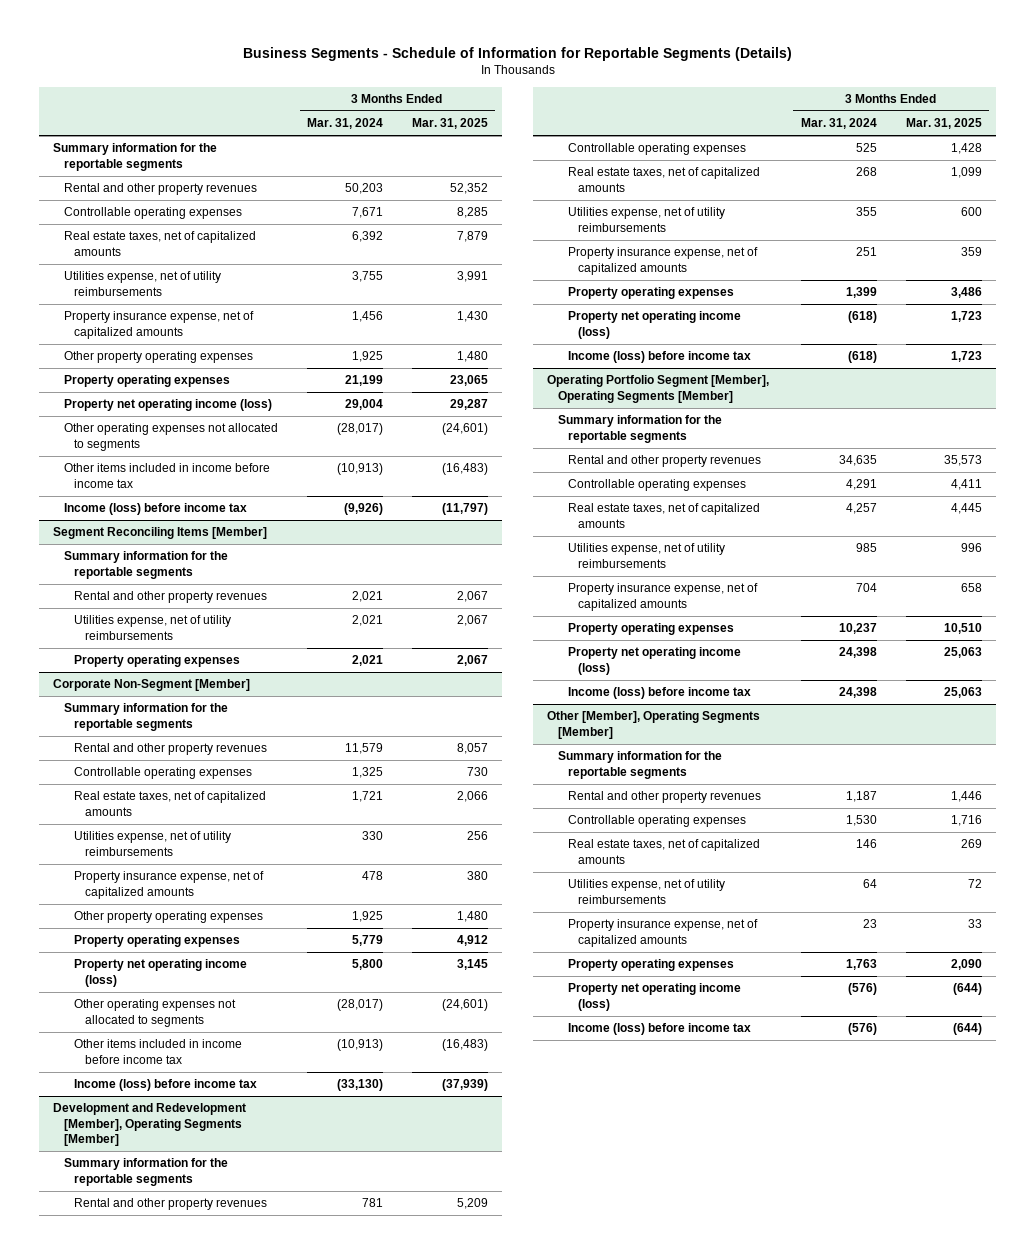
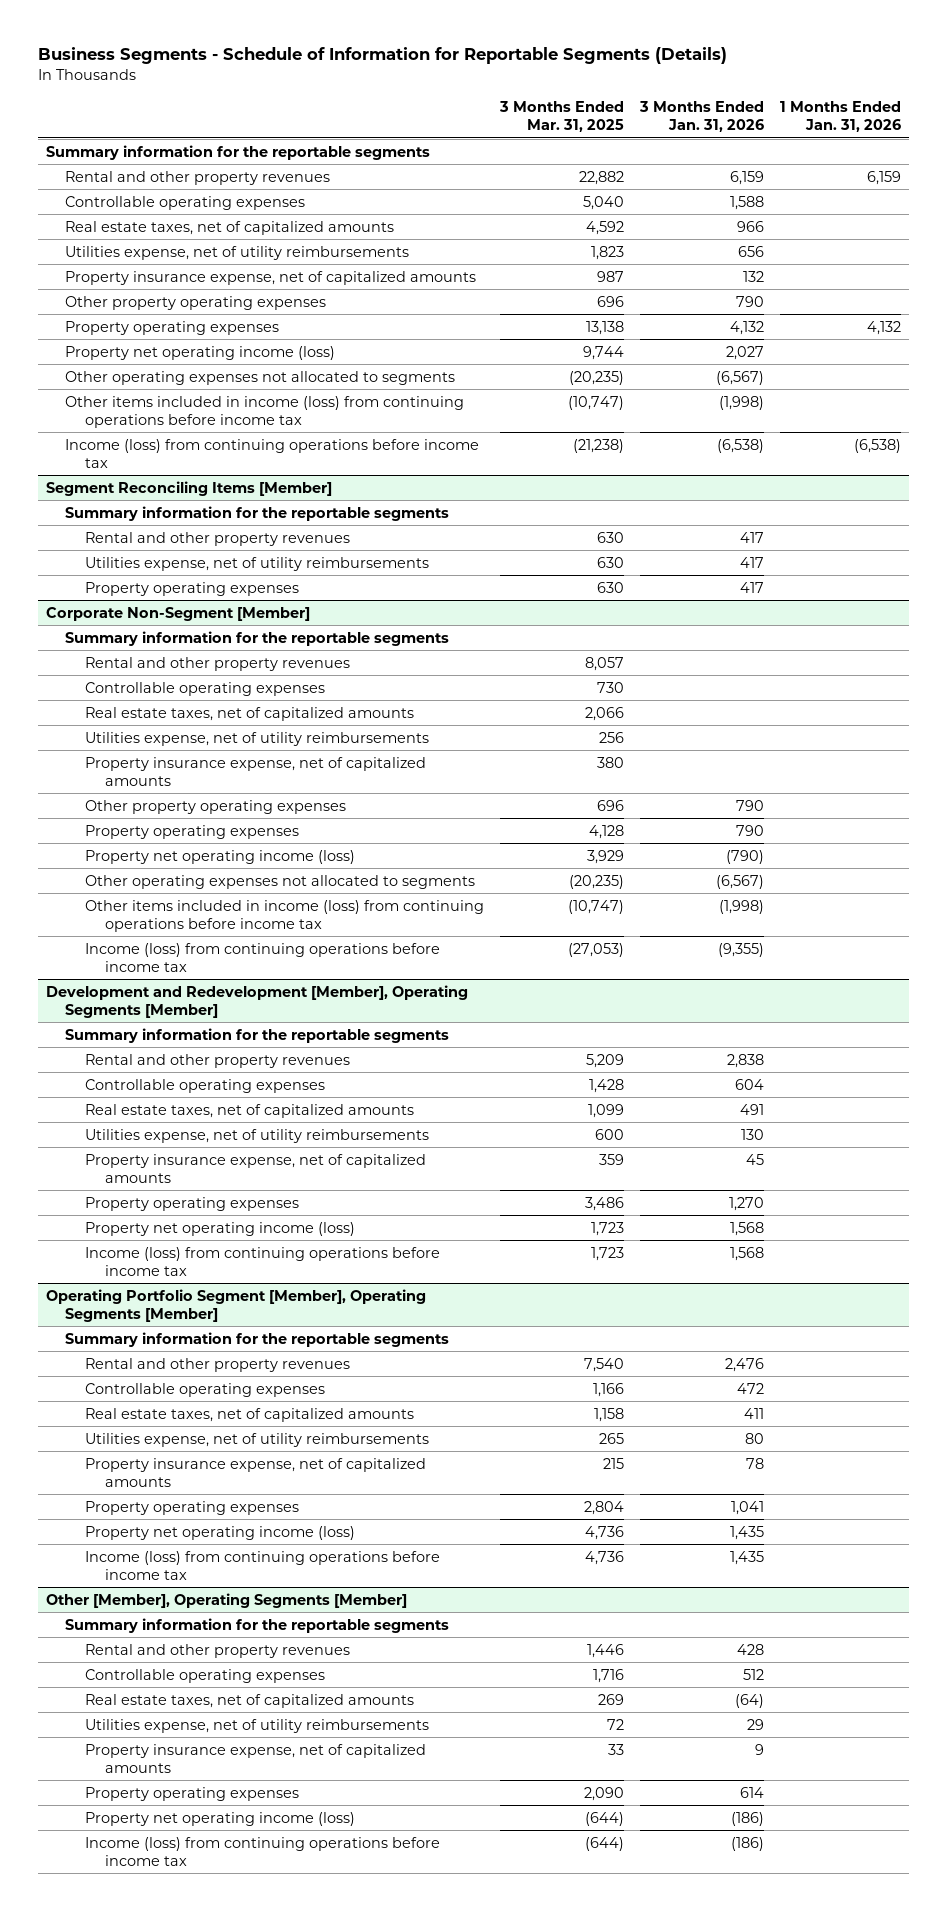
- | 3 Months Ended Mar. 31, 2024 | 3 Months Ended Mar. 31, 2025
+ | 3 Months Ended Mar. 31, 2025 | 3 Months Ended Jan. 31, 2026 | 1 Months Ended Jan. 31, 2026
- Rental and other property revenues | 50,203 | 52,352
- Controllable operating expenses | 7,671 | 8,285
- Real estate taxes, net of capitalized amounts | 6,392 | 7,879
- Utilities expense, net of utility reimbursements | 3,755 | 3,991
- Property insurance expense, net of capitalized amounts | 1,456 | 1,430
- Other property operating expenses | 1,925 | 1,480
- Property operating expenses | 21,199 | 23,065
- Property net operating income (loss) | 29,004 | 29,287
- Other operating expenses not allocated to segments | (28,017) | (24,601)
- Other items included in income before income tax | (10,913) | (16,483)
- Income (loss) before income tax | (9,926) | (11,797)
+ Rental and other property revenues | 22,882 | 6,159 | 6,159
+ Controllable operating expenses | 5,040 | 1,588 |
+ Real estate taxes, net of capitalized amounts | 4,592 | 966 |
+ Utilities expense, net of utility reimbursements | 1,823 | 656 |
+ Property insurance expense, net of capitalized amounts | 987 | 132 |
+ Other property operating expenses | 696 | 790 |
+ Property operating expenses | 13,138 | 4,132 | 4,132
+ Property net operating income (loss) | 9,744 | 2,027 |
+ Other operating expenses not allocated to segments | (20,235) | (6,567) |
+ Other items included in income (loss) from continuing operations before income tax | (10,747) | (1,998) |
+ Income (loss) from continuing operations before income tax | (21,238) | (6,538) | (6,538)
@ Segment Reconciling Items [Member]
- Rental and other property revenues | 2,021 | 2,067
- Utilities expense, net of utility reimbursements | 2,021 | 2,067
- Property operating expenses | 2,021 | 2,067
+ Rental and other property revenues | 630 | 417 |
+ Utilities expense, net of utility reimbursements | 630 | 417 |
+ Property operating expenses | 630 | 417 |
@ Corporate Non-Segment [Member]
- Other property operating expenses | 1,925 | 1,480
- Property operating expenses | 5,779 | 4,912
- Property net operating income (loss) | 5,800 | 3,145
- Other operating expenses not allocated to segments | (28,017) | (24,601)
- Other items included in income before income tax | (10,913) | (16,483)
- Income (loss) before income tax | (33,130) | (37,939)
+ Other property operating expenses | 696 | 790 |
+ Property operating expenses | 4,128 | 790 |
+ Property net operating income (loss) | 3,929 | (790) |
+ Other operating expenses not allocated to segments | (20,235) | (6,567) |
+ Other items included in income (loss) from continuing operations before income tax | (10,747) | (1,998) |
+ Income (loss) from continuing operations before income tax | (27,053) | (9,355) |
@ Development and Redevelopment [Member], Operating Segments [Member]
- Income (loss) before income tax | (618) | 1,723
+ Income (loss) from continuing operations before income tax | 1,723 | 1,568 |
@ Operating Portfolio Segment [Member], Operating Segments [Member]
- Rental and other property revenues | 34,635 | 35,573
- Controllable operating expenses | 4,291 | 4,411
- Real estate taxes, net of capitalized amounts | 4,257 | 4,445
- Utilities expense, net of utility reimbursements | 985 | 996
- Property insurance expense, net of capitalized amounts | 704 | 658
- Property operating expenses | 10,237 | 10,510
- Property net operating income (loss) | 24,398 | 25,063
- Income (loss) before income tax | 24,398 | 25,063
+ Rental and other property revenues | 7,540 | 2,476 |
+ Controllable operating expenses | 1,166 | 472 |
+ Real estate taxes, net of capitalized amounts | 1,158 | 411 |
+ Utilities expense, net of utility reimbursements | 265 | 80 |
+ Property insurance expense, net of capitalized amounts | 215 | 78 |
+ Property operating expenses | 2,804 | 1,041 |
+ Property net operating income (loss) | 4,736 | 1,435 |
+ Income (loss) from continuing operations before income tax | 4,736 | 1,435 |
@ Other [Member], Operating Segments [Member]
- Income (loss) before income tax | (576) | (644)
+ Income (loss) from continuing operations before income tax | (644) | (186) |

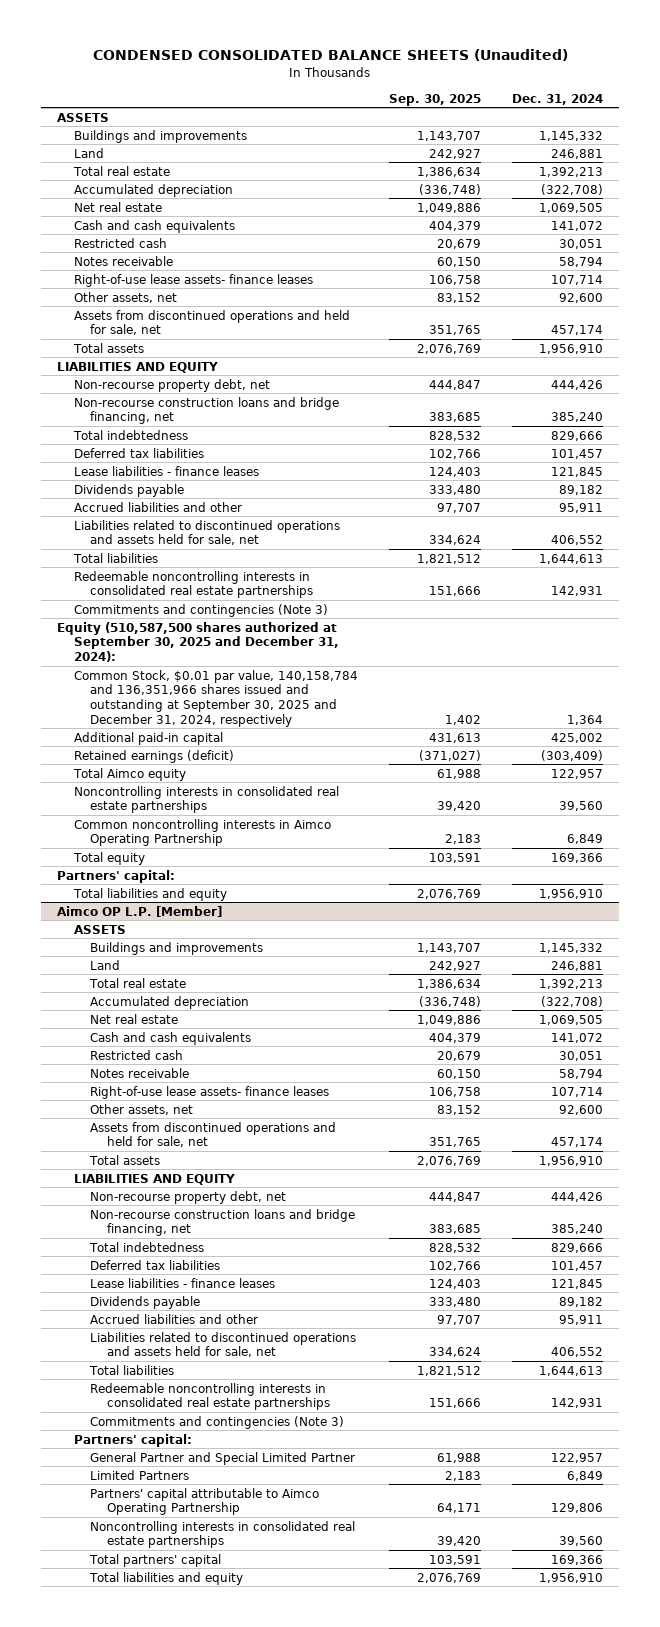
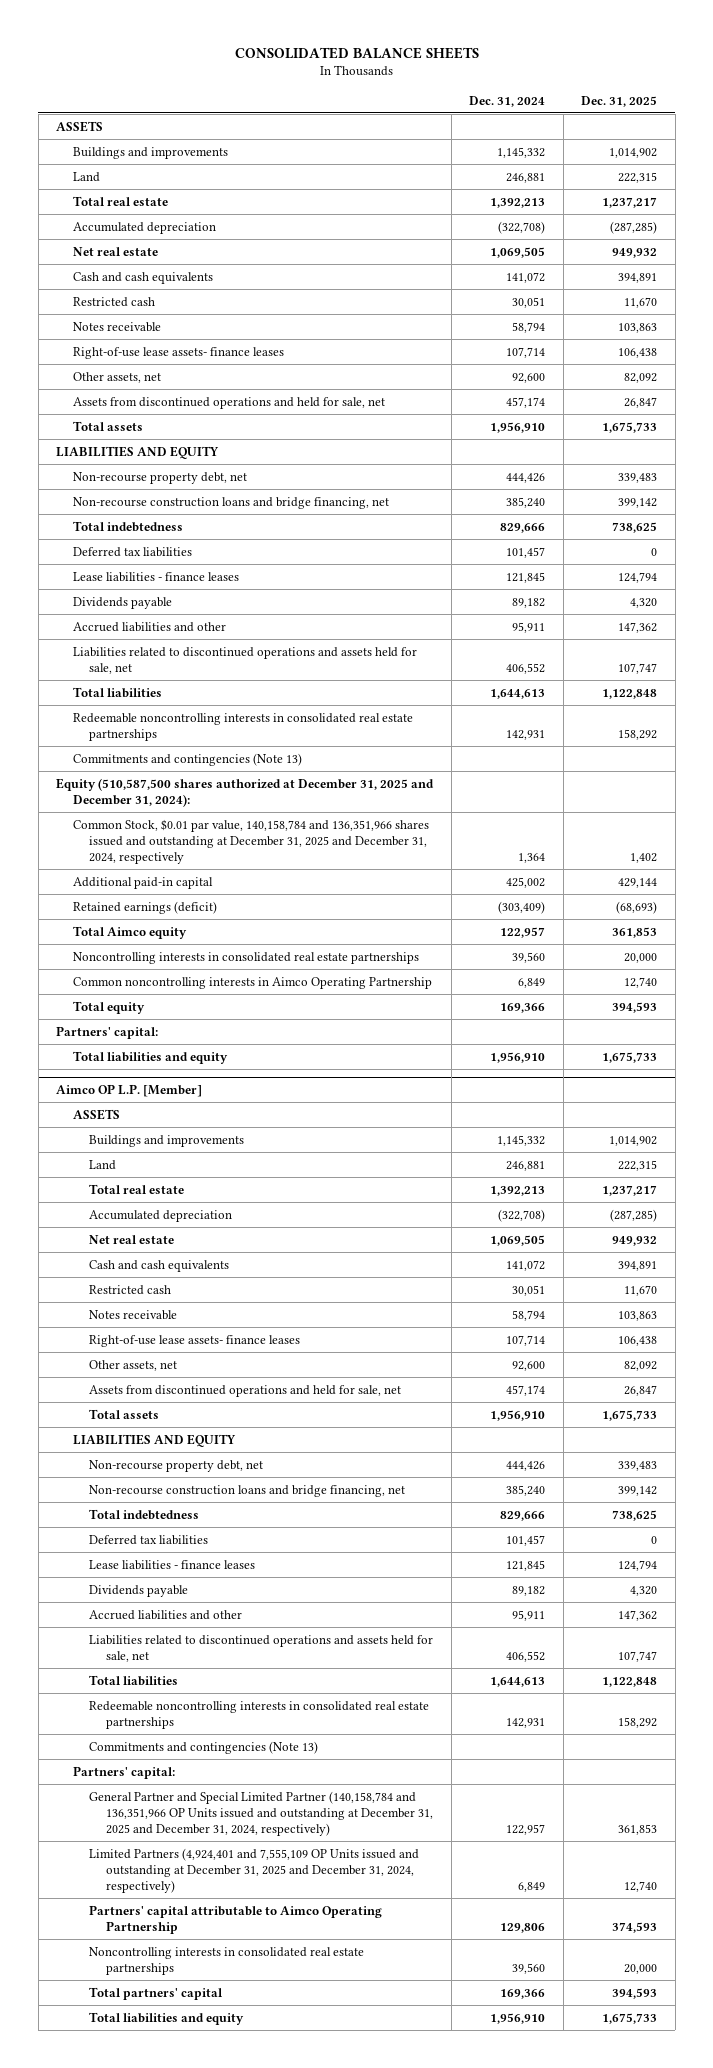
- CONDENSED CONSOLIDATED BALANCE SHEETS (Unaudited)
+ CONSOLIDATED BALANCE SHEETS
- | Sep. 30, 2025 | Dec. 31, 2024
+ | Dec. 31, 2024 | Dec. 31, 2025
- Commitments and contingencies (Note 3)
- Equity (510,587,500 shares authorized at September 30, 2025 and December 31, 2024):
- Common Stock, $0.01 par value, 140,158,784 and 136,351,966 shares issued and outstanding at September 30, 2025 and December 31, 2024, respectively | 1,402 | 1,364
+ Commitments and contingencies (Note 13)
+ Equity (510,587,500 shares authorized at December 31, 2025 and December 31, 2024):
+ Common Stock, $0.01 par value, 140,158,784 and 136,351,966 shares issued and outstanding at December 31, 2025 and December 31, 2024, respectively | 1,364 | 1,402
@ Aimco OP L.P. [Member]
- Commitments and contingencies (Note 3)
+ Commitments and contingencies (Note 13)
- General Partner and Special Limited Partner | 61,988 | 122,957
- Limited Partners | 2,183 | 6,849
+ General Partner and Special Limited Partner (140,158,784 and 136,351,966 OP Units issued and outstanding at December 31, 2025 and December 31, 2024, respectively) | 122,957 | 361,853
+ Limited Partners (4,924,401 and 7,555,109 OP Units issued and outstanding at December 31, 2025 and December 31, 2024, respectively) | 6,849 | 12,740

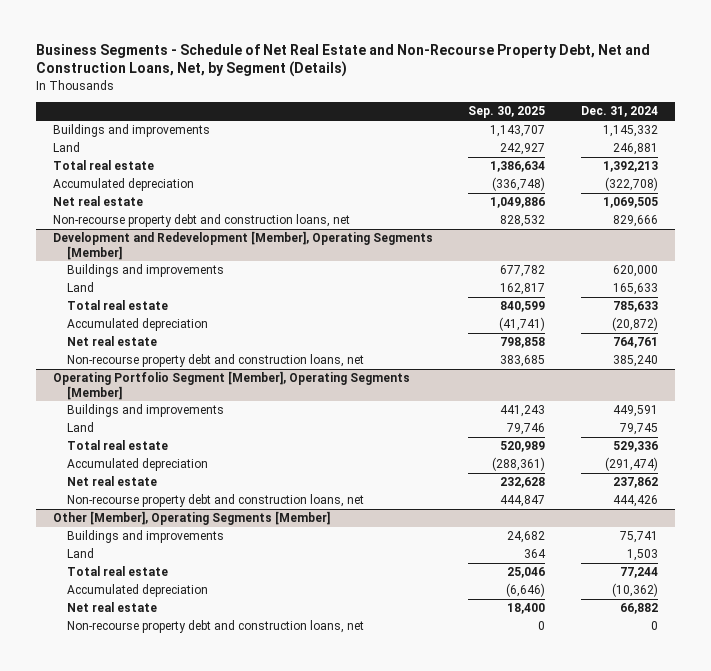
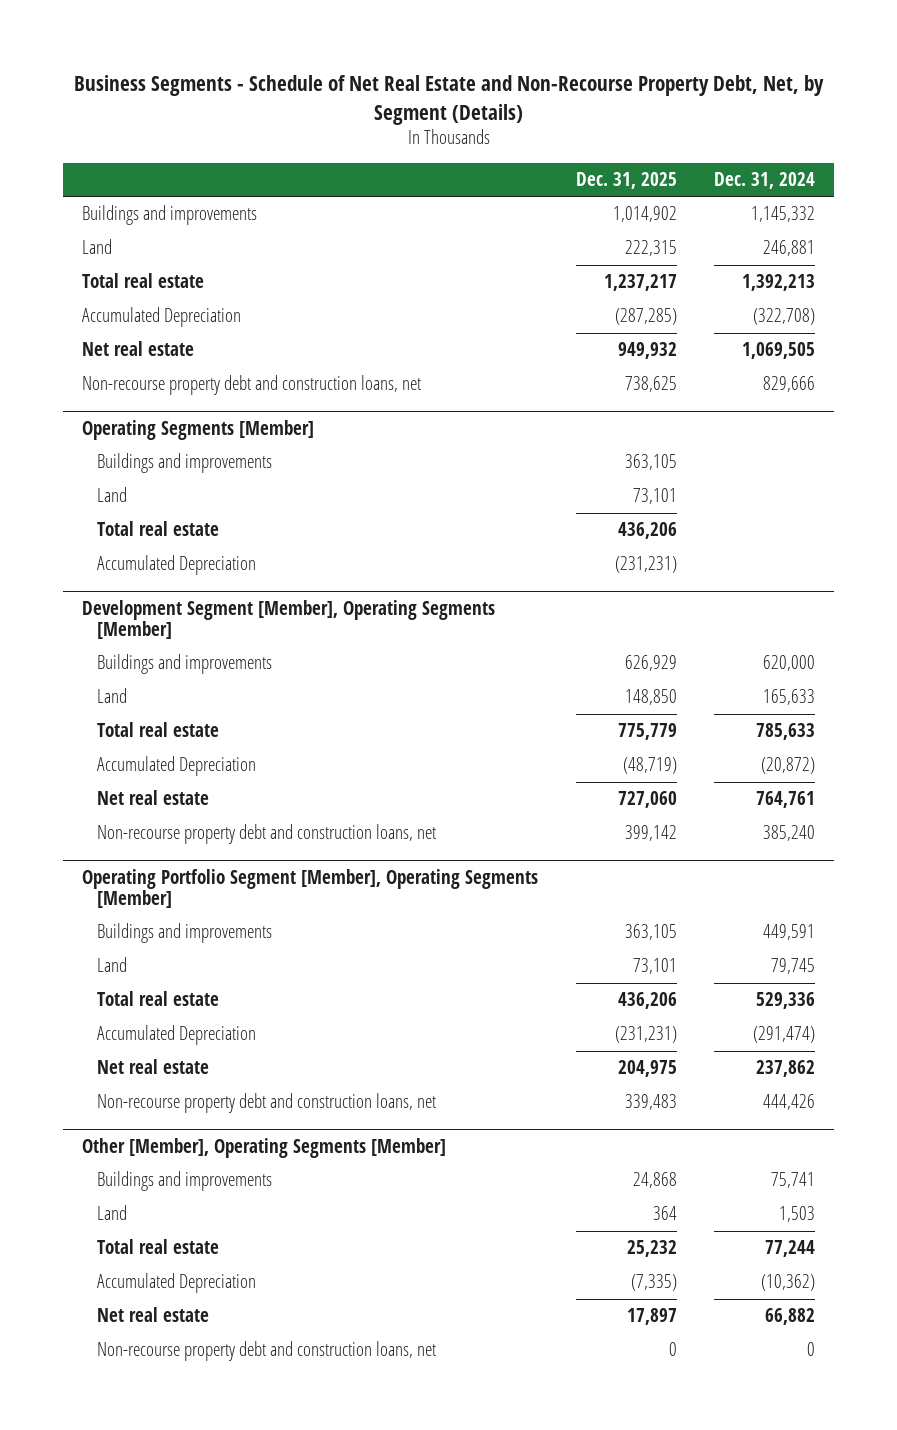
- Business Segments - Schedule of Net Real Estate and Non-Recourse Property Debt, Net and Construction Loans, Net, by Segment (Details)
+ Business Segments - Schedule of Net Real Estate and Non-Recourse Property Debt, Net, by Segment (Details)
- | Sep. 30, 2025 | Dec. 31, 2024
+ | Dec. 31, 2025 | Dec. 31, 2024
- Accumulated depreciation | (336,748) | (322,708)
+ Accumulated Depreciation | (287,285) | (322,708)
- Development and Redevelopment [Member], Operating Segments [Member]
+ Operating Segments [Member]
+ Buildings and improvements | 363,105 |
+ Land | 73,101 |
+ Total real estate | 436,206 |
+ Accumulated Depreciation | (231,231) |
+ Development Segment [Member], Operating Segments [Member]
- Accumulated depreciation | (41,741) | (20,872)
+ Accumulated Depreciation | (48,719) | (20,872)
@ Operating Portfolio Segment [Member], Operating Segments [Member]
- Accumulated depreciation | (288,361) | (291,474)
+ Accumulated Depreciation | (231,231) | (291,474)
@ Other [Member], Operating Segments [Member]
- Accumulated depreciation | (6,646) | (10,362)
+ Accumulated Depreciation | (7,335) | (10,362)

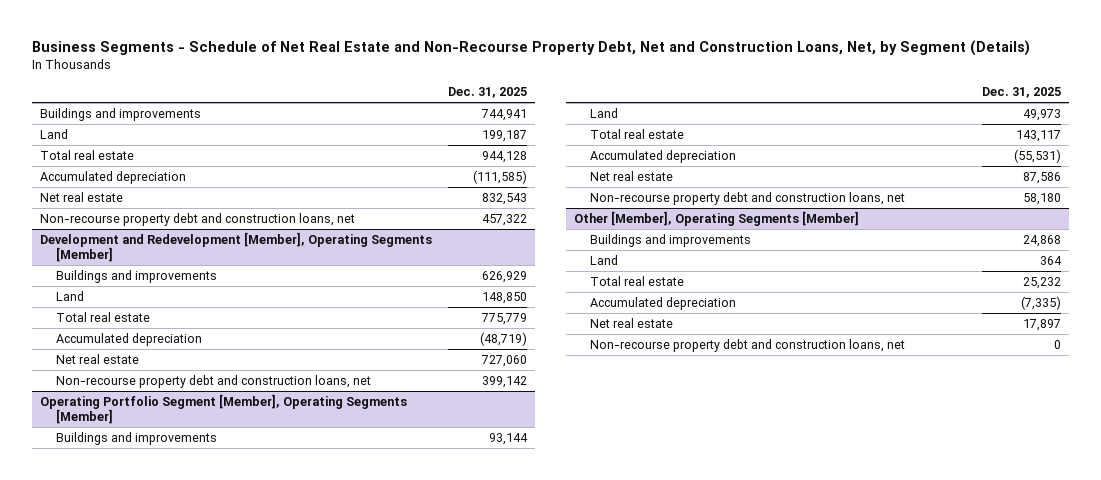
- Business Segments - Schedule of Net Real Estate and Non-Recourse Property Debt, Net, by Segment (Details)
+ Business Segments - Schedule of Net Real Estate and Non-Recourse Property Debt, Net and Construction Loans, Net, by Segment (Details)
- | Dec. 31, 2025 | Dec. 31, 2024
+ | Dec. 31, 2025
- Buildings and improvements | 1,014,902 | 1,145,332
- Land | 222,315 | 246,881
- Total real estate | 1,237,217 | 1,392,213
- Accumulated Depreciation | (287,285) | (322,708)
- Net real estate | 949,932 | 1,069,505
- Non-recourse property debt and construction loans, net | 738,625 | 829,666
- Operating Segments [Member]
- Buildings and improvements | 363,105 |
- Land | 73,101 |
- Total real estate | 436,206 |
- Accumulated Depreciation | (231,231) |
- Development Segment [Member], Operating Segments [Member]
+ Buildings and improvements | 744,941
+ Land | 199,187
+ Total real estate | 944,128
+ Accumulated depreciation | (111,585)
+ Net real estate | 832,543
+ Non-recourse property debt and construction loans, net | 457,322
+ Development and Redevelopment [Member], Operating Segments [Member]
- Accumulated Depreciation | (48,719) | (20,872)
+ Accumulated depreciation | (48,719)
@ Operating Portfolio Segment [Member], Operating Segments [Member]
- Buildings and improvements | 363,105 | 449,591
- Land | 73,101 | 79,745
- Total real estate | 436,206 | 529,336
- Accumulated Depreciation | (231,231) | (291,474)
- Net real estate | 204,975 | 237,862
- Non-recourse property debt and construction loans, net | 339,483 | 444,426
+ Buildings and improvements | 93,144
+ Land | 49,973
+ Total real estate | 143,117
+ Accumulated depreciation | (55,531)
+ Net real estate | 87,586
+ Non-recourse property debt and construction loans, net | 58,180
@ Other [Member], Operating Segments [Member]
- Accumulated Depreciation | (7,335) | (10,362)
+ Accumulated depreciation | (7,335)

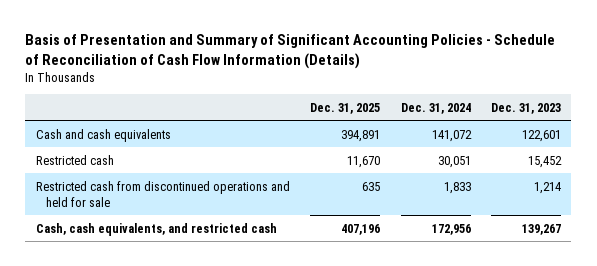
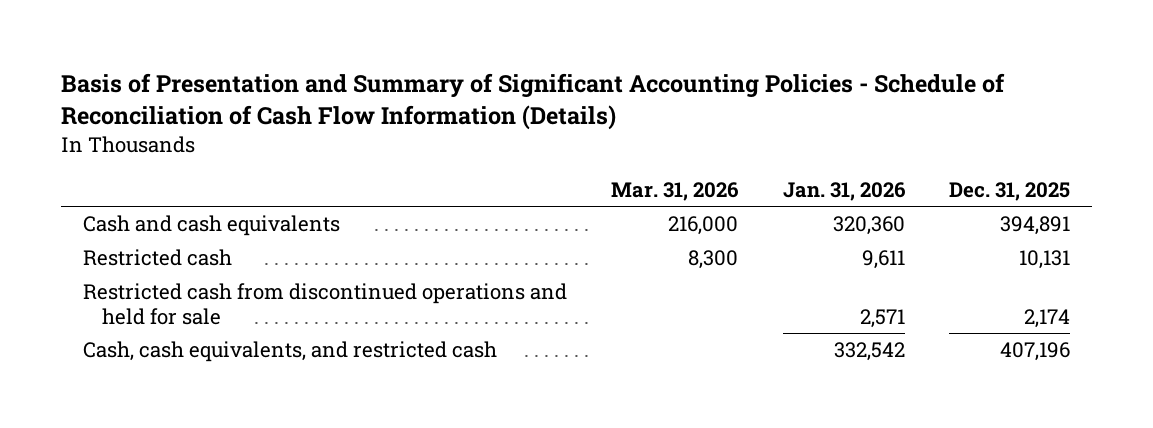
- | Dec. 31, 2025 | Dec. 31, 2024 | Dec. 31, 2023
+ | Mar. 31, 2026 | Jan. 31, 2026 | Dec. 31, 2025
- Restricted cash | 11,670 | 30,051 | 15,452
- Restricted cash from discontinued operations and held for sale | 635 | 1,833 | 1,214
+ Restricted cash | 8,300 | 9,611 | 10,131
+ Restricted cash from discontinued operations and held for sale | | 2,571 | 2,174

